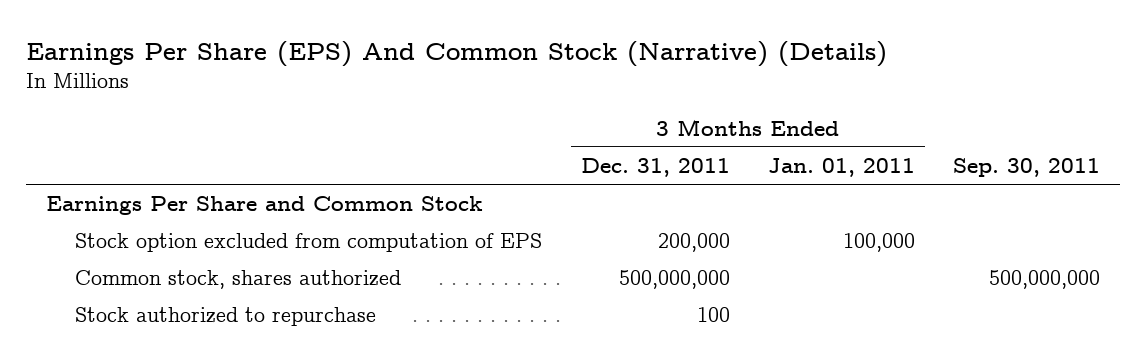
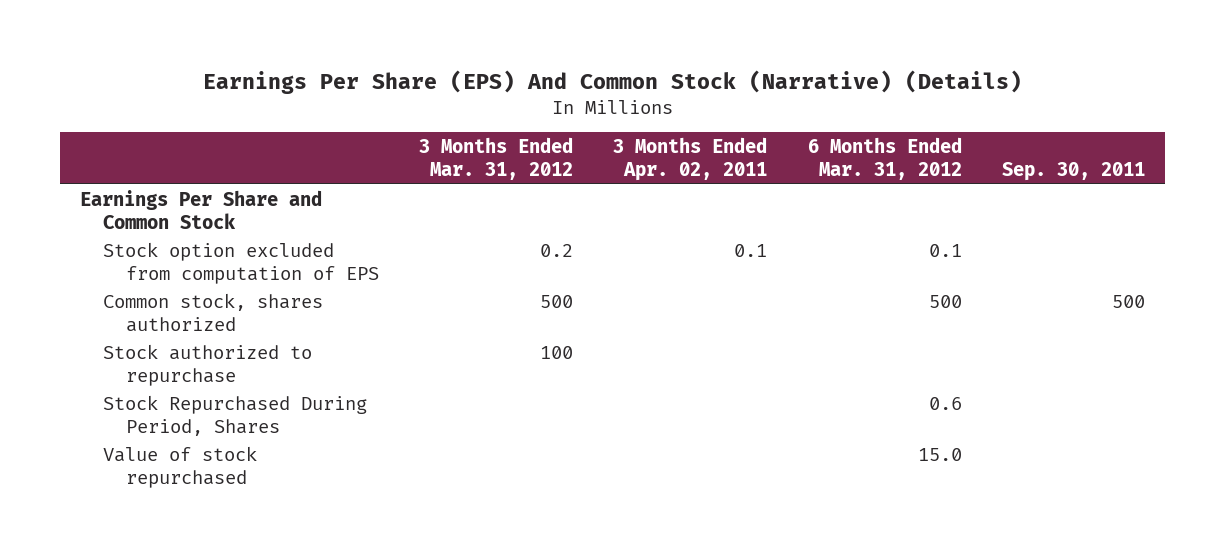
- | 3 Months Ended Dec. 31, 2011 | 3 Months Ended Jan. 01, 2011 | Sep. 30, 2011
+ | 3 Months Ended Mar. 31, 2012 | 3 Months Ended Apr. 02, 2011 | 6 Months Ended Mar. 31, 2012 | Sep. 30, 2011
- Common stock, shares authorized | 500,000,000 | | 500,000,000
+ Common stock, shares authorized | 500 | | 500 | 500
+ Stock Repurchased During Period, Shares | | | 0.6 |
+ Value of stock repurchased | | | 15.0 |

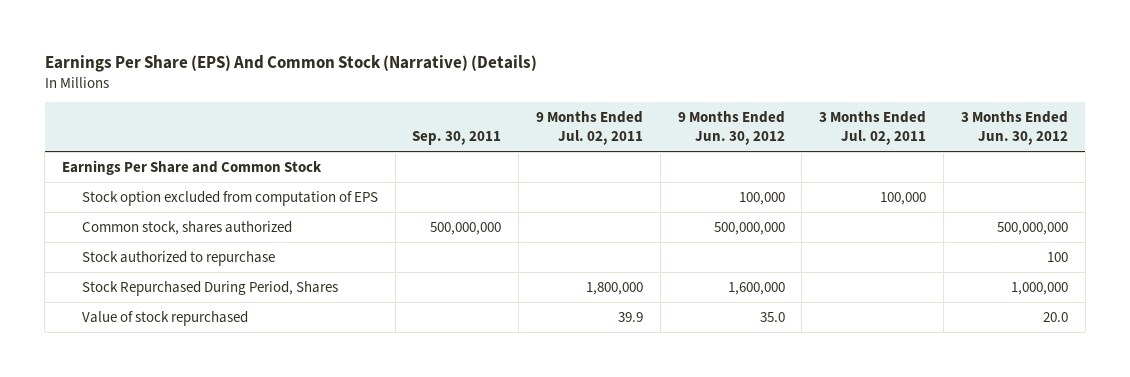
- | 3 Months Ended Mar. 31, 2012 | 3 Months Ended Apr. 02, 2011 | 6 Months Ended Mar. 31, 2012 | Sep. 30, 2011
+ | Sep. 30, 2011 | 9 Months Ended Jul. 02, 2011 | 9 Months Ended Jun. 30, 2012 | 3 Months Ended Jul. 02, 2011 | 3 Months Ended Jun. 30, 2012
- Common stock, shares authorized | 500 | | 500 | 500
+ Common stock, shares authorized | 500,000,000 | | 500,000,000 | | 500,000,000

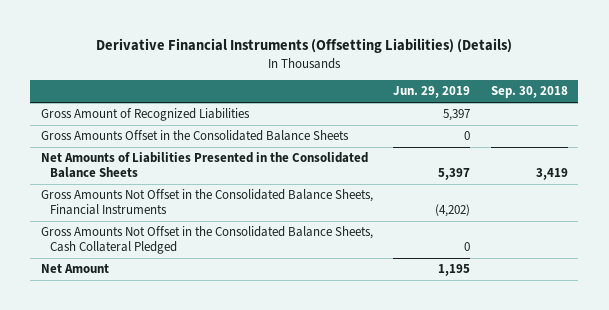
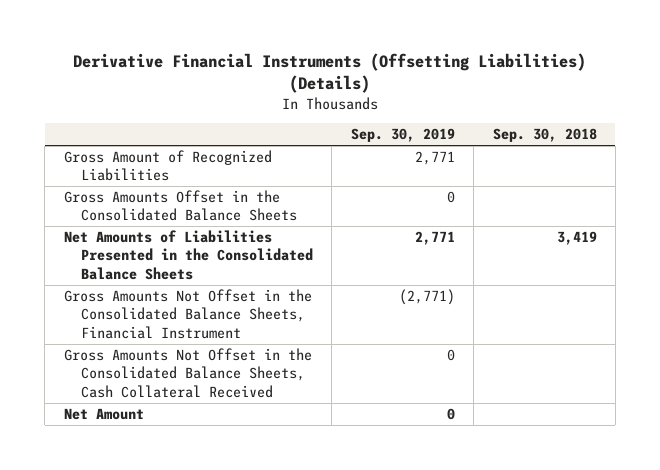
- | Jun. 29, 2019 | Sep. 30, 2018
+ | Sep. 30, 2019 | Sep. 30, 2018
- Gross Amounts Not Offset in the Consolidated Balance Sheets, Financial Instruments | (4,202) |
- Gross Amounts Not Offset in the Consolidated Balance Sheets, Cash Collateral Pledged | 0 |
+ Gross Amounts Not Offset in the Consolidated Balance Sheets, Financial Instrument | (2,771) |
+ Gross Amounts Not Offset in the Consolidated Balance Sheets, Cash Collateral Received | 0 |

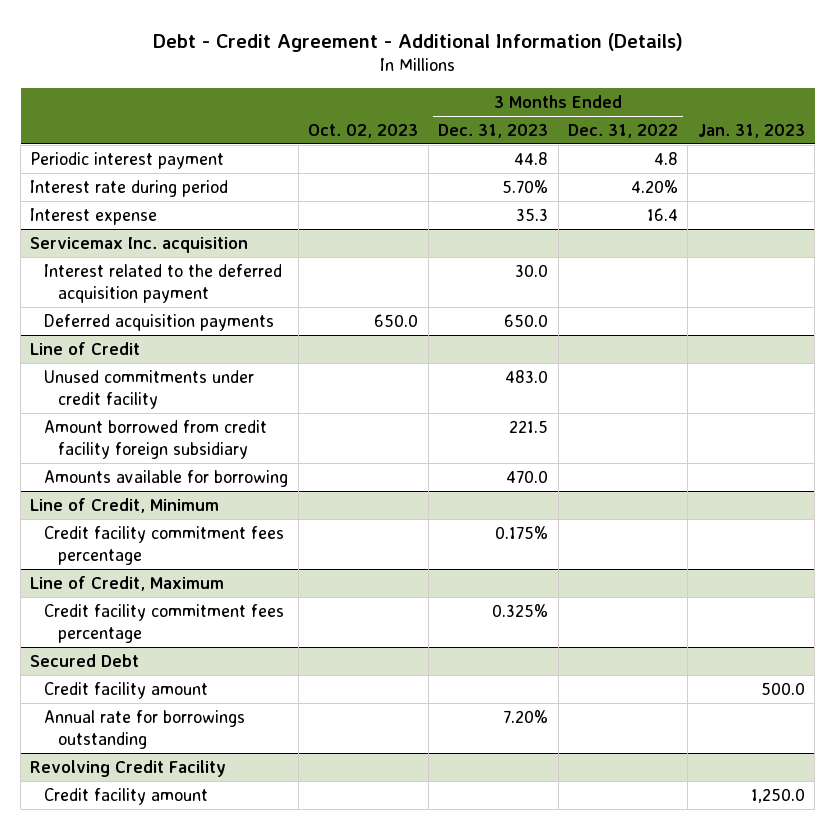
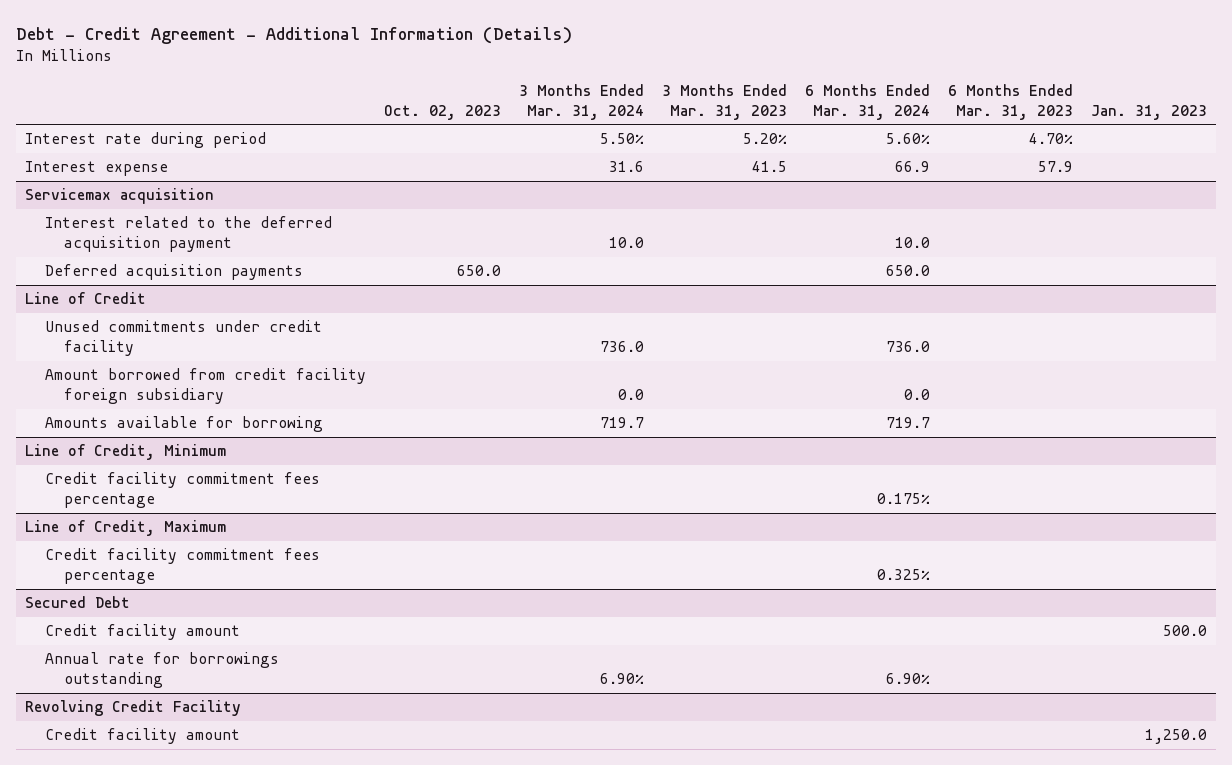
- | Oct. 02, 2023 | 3 Months Ended Dec. 31, 2023 | 3 Months Ended Dec. 31, 2022 | Jan. 31, 2023
+ | Oct. 02, 2023 | 3 Months Ended Mar. 31, 2024 | 3 Months Ended Mar. 31, 2023 | 6 Months Ended Mar. 31, 2024 | 6 Months Ended Mar. 31, 2023 | Jan. 31, 2023
- Periodic interest payment | | 44.8 | 4.8 |
- Servicemax Inc. acquisition
+ Servicemax acquisition

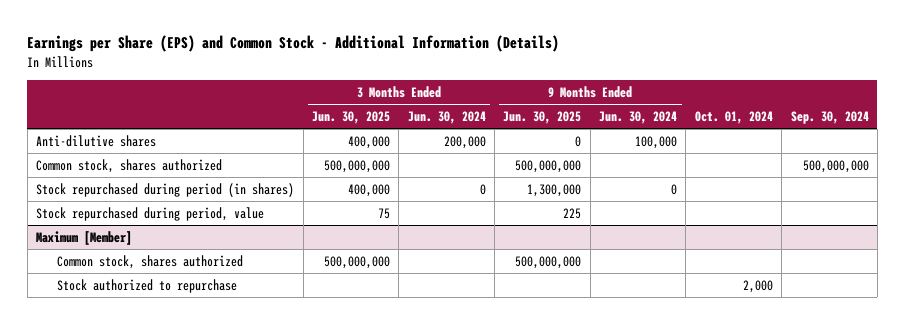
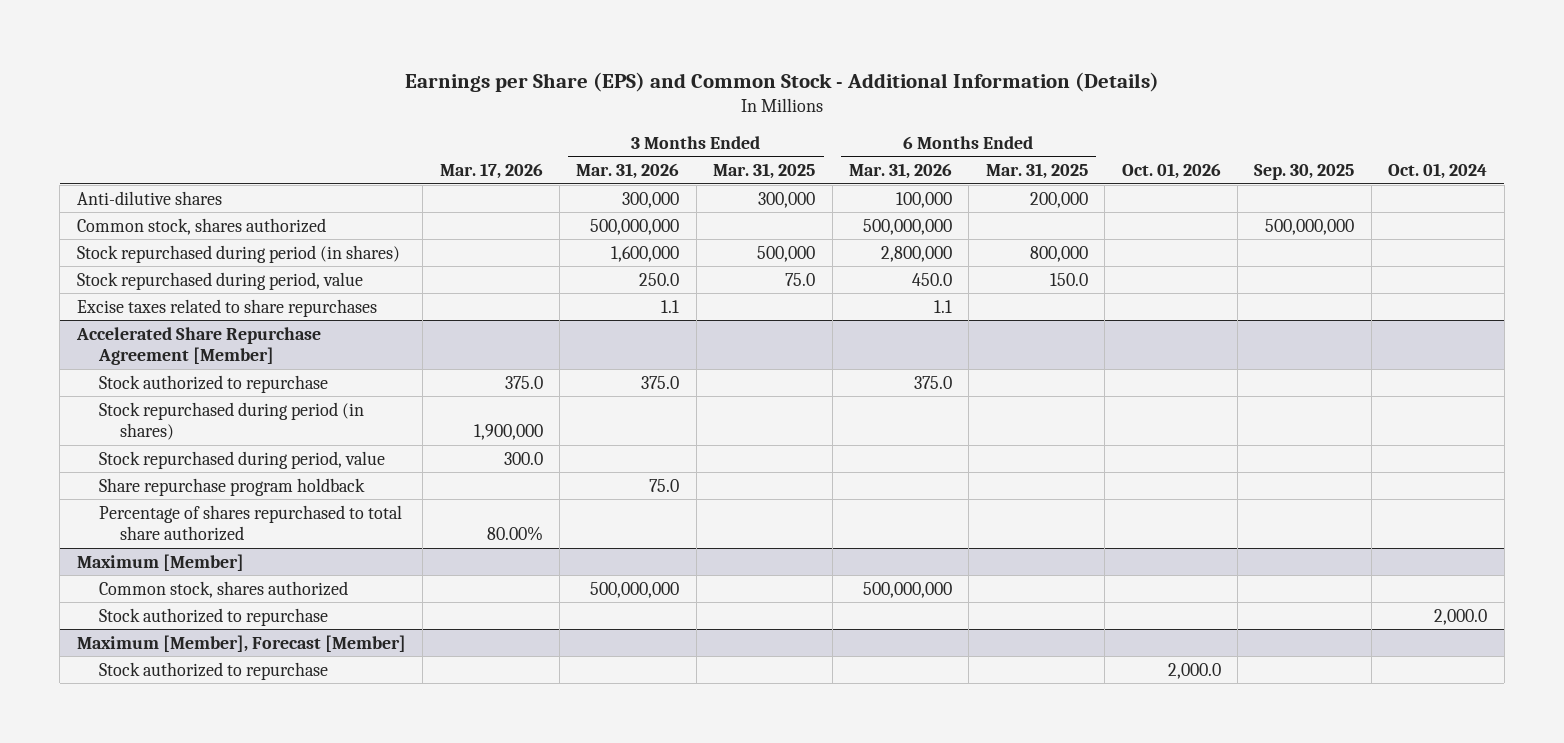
- | 3 Months Ended Jun. 30, 2025 | 3 Months Ended Jun. 30, 2024 | 9 Months Ended Jun. 30, 2025 | 9 Months Ended Jun. 30, 2024 | Oct. 01, 2024 | Sep. 30, 2024
+ | Mar. 17, 2026 | 3 Months Ended Mar. 31, 2026 | 3 Months Ended Mar. 31, 2025 | 6 Months Ended Mar. 31, 2026 | 6 Months Ended Mar. 31, 2025 | Oct. 01, 2026 | Sep. 30, 2025 | Oct. 01, 2024
+ Excise taxes related to share repurchases | | 1.1 | | 1.1 | | | |
+ Accelerated Share Repurchase Agreement [Member]
+ Stock authorized to repurchase | 375.0 | 375.0 | | 375.0 | | | |
+ Stock repurchased during period (in shares) | 1,900,000 | | | | | | |
+ Stock repurchased during period, value | 300.0 | | | | | | |
+ Share repurchase program holdback | | 75.0 | | | | | |
+ Percentage of shares repurchased to total share authorized | 80.00% | | | | | | |
@ Maximum [Member]
- Stock authorized to repurchase | | | | | 2,000 |
+ Stock authorized to repurchase | | | | | | | | 2,000.0
+ Maximum [Member], Forecast [Member]
+ Stock authorized to repurchase | | | | | | 2,000.0 | |

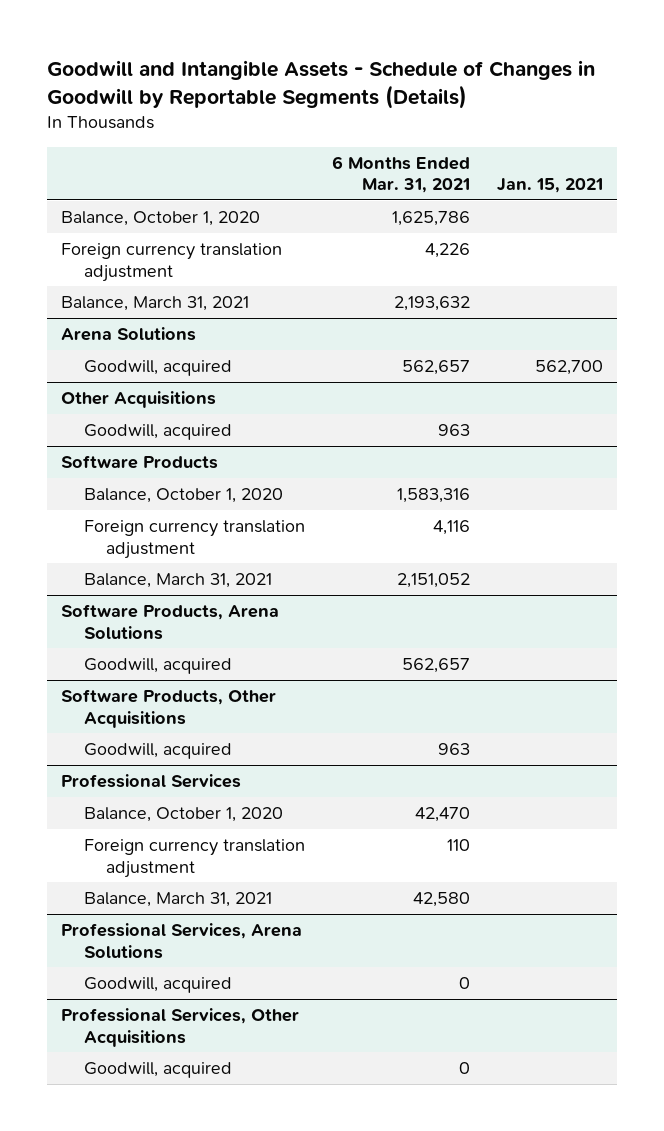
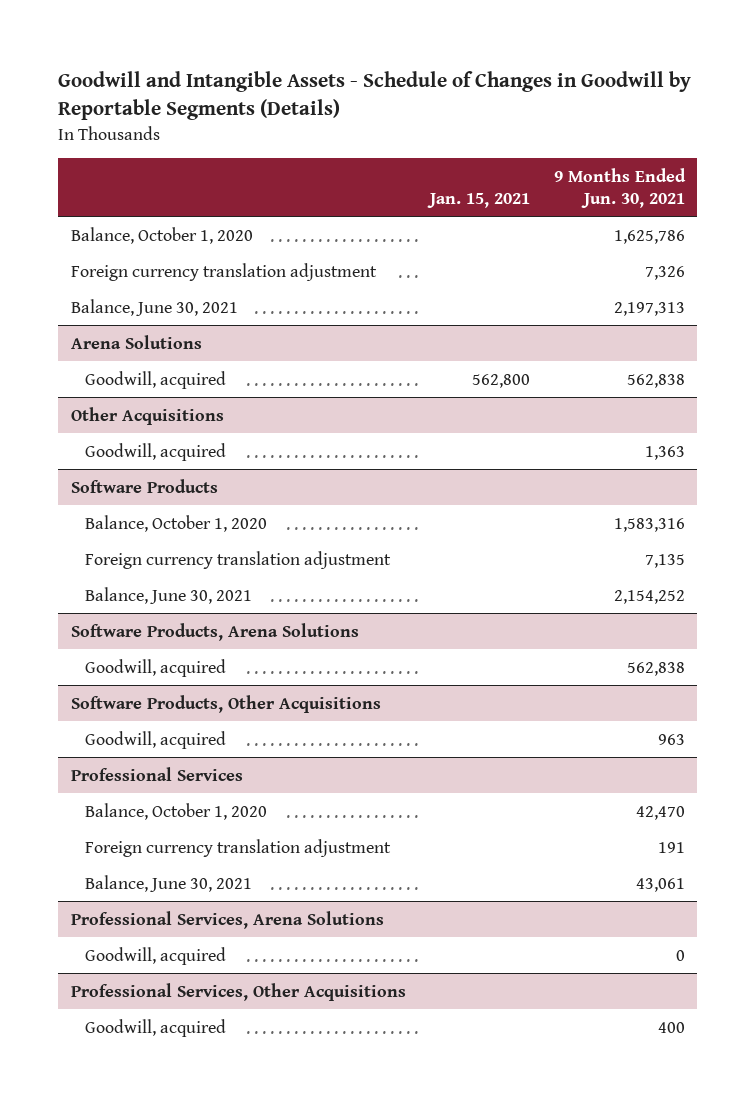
- | 6 Months Ended Mar. 31, 2021 | Jan. 15, 2021
+ | Jan. 15, 2021 | 9 Months Ended Jun. 30, 2021
- Balance, March 31, 2021 | 2,193,632 |
+ Balance, June 30, 2021 | | 2,197,313
@ Arena Solutions
- Goodwill, acquired | 562,657 | 562,700
+ Goodwill, acquired | 562,800 | 562,838
@ Software Products
- Balance, March 31, 2021 | 2,151,052 |
+ Balance, June 30, 2021 | | 2,154,252
@ Professional Services
- Balance, March 31, 2021 | 42,580 |
+ Balance, June 30, 2021 | | 43,061

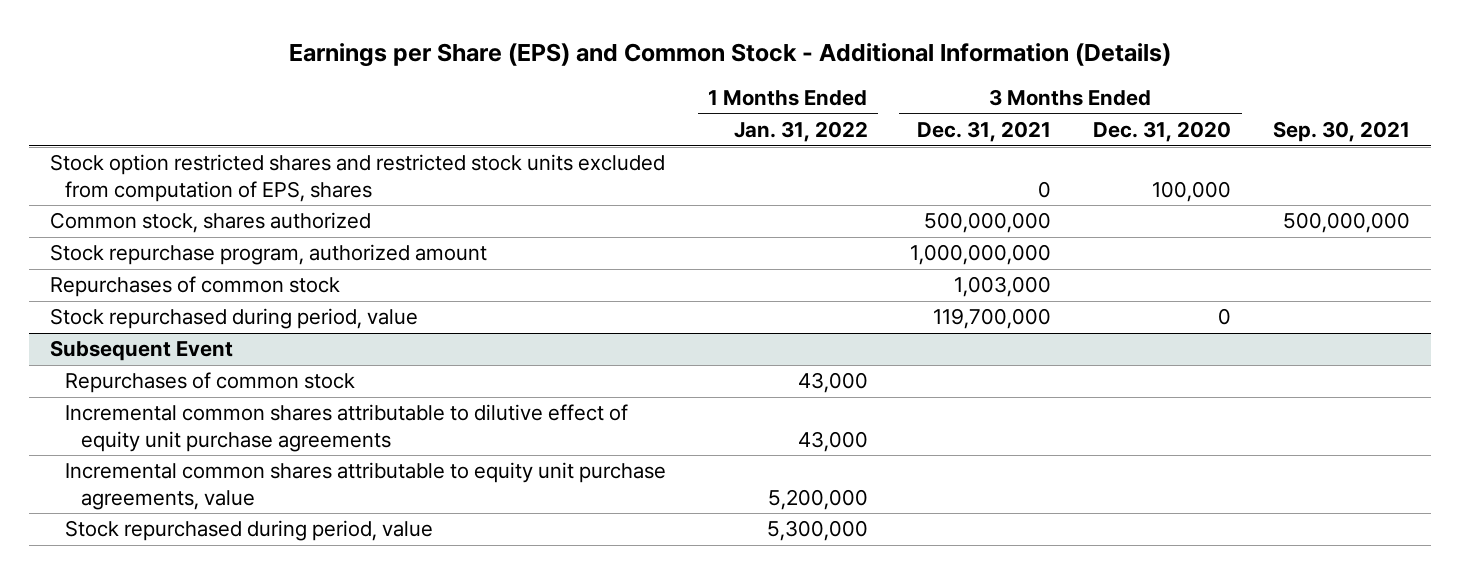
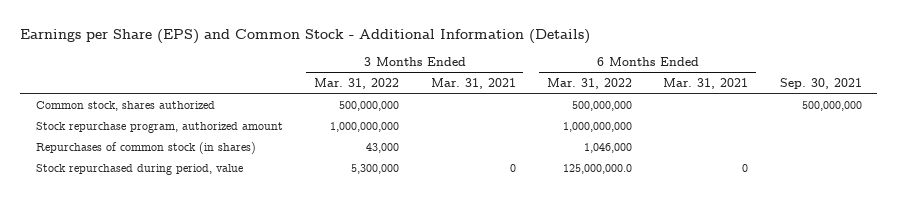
- | 1 Months Ended Jan. 31, 2022 | 3 Months Ended Dec. 31, 2021 | 3 Months Ended Dec. 31, 2020 | Sep. 30, 2021
+ | 3 Months Ended Mar. 31, 2022 | 3 Months Ended Mar. 31, 2021 | 6 Months Ended Mar. 31, 2022 | 6 Months Ended Mar. 31, 2021 | Sep. 30, 2021
- Stock option restricted shares and restricted stock units excluded from computation of EPS, shares | | 0 | 100,000 |
- Repurchases of common stock | | 1,003,000 | |
+ Repurchases of common stock (in shares) | 43,000 | | 1,046,000 | |
- Subsequent Event
- Repurchases of common stock | 43,000 | | |
- Incremental common shares attributable to dilutive effect of equity unit purchase agreements | 43,000 | | |
- Incremental common shares attributable to equity unit purchase agreements, value | 5,200,000 | | |
- Stock repurchased during period, value | 5,300,000 | | |

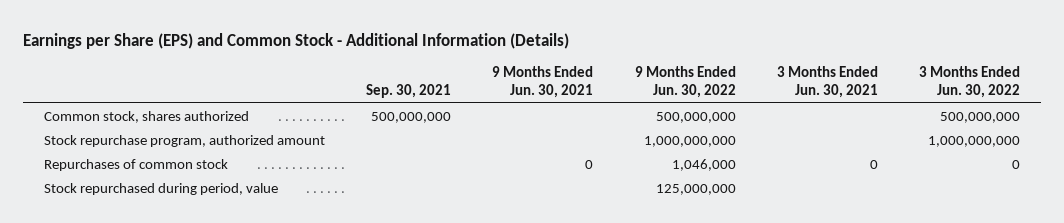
- | 3 Months Ended Mar. 31, 2022 | 3 Months Ended Mar. 31, 2021 | 6 Months Ended Mar. 31, 2022 | 6 Months Ended Mar. 31, 2021 | Sep. 30, 2021
+ | Sep. 30, 2021 | 9 Months Ended Jun. 30, 2021 | 9 Months Ended Jun. 30, 2022 | 3 Months Ended Jun. 30, 2021 | 3 Months Ended Jun. 30, 2022
- Repurchases of common stock (in shares) | 43,000 | | 1,046,000 | |
+ Repurchases of common stock | | 0 | 1,046,000 | 0 | 0

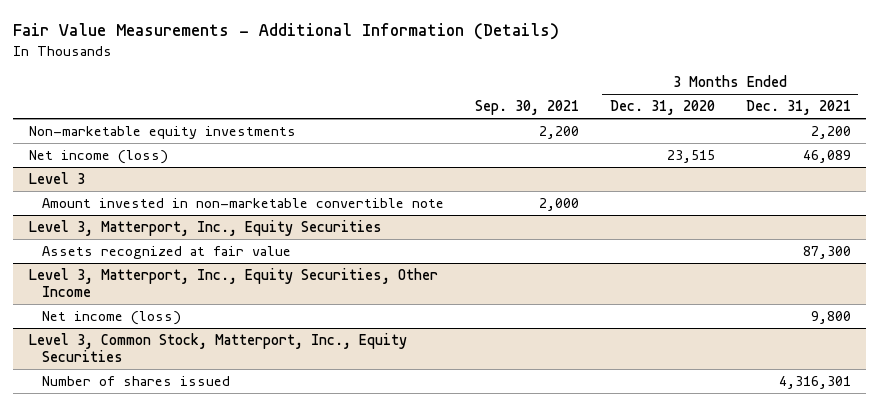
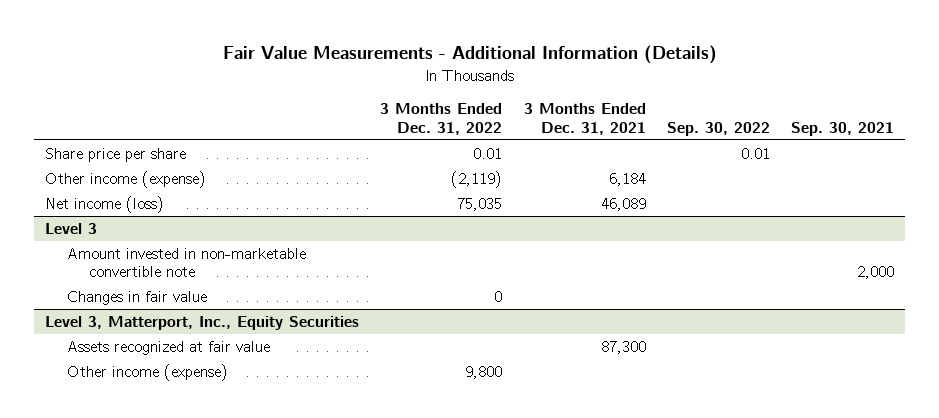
- | Sep. 30, 2021 | 3 Months Ended Dec. 31, 2020 | 3 Months Ended Dec. 31, 2021
+ | 3 Months Ended Dec. 31, 2022 | 3 Months Ended Dec. 31, 2021 | Sep. 30, 2022 | Sep. 30, 2021
- Non-marketable equity investments | 2,200 | | 2,200
+ Share price per share | 0.01 | | 0.01 |
+ Other income (expense) | (2,119) | 6,184 | |
@ Level 3
+ Changes in fair value | 0 | | |
- Level 3, Matterport, Inc., Equity Securities, Other Income
- Net income (loss) | | | 9,800
- Level 3, Common Stock, Matterport, Inc., Equity Securities
- Number of shares issued | | | 4,316,301
@ Level 3, Matterport, Inc., Equity Securities
+ Other income (expense) | 9,800 | | |

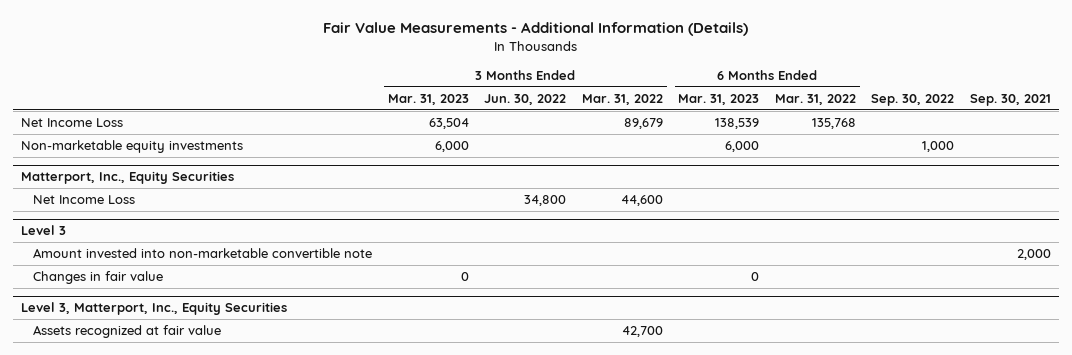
- | 3 Months Ended Dec. 31, 2022 | 3 Months Ended Dec. 31, 2021 | Sep. 30, 2022 | Sep. 30, 2021
+ | 3 Months Ended Mar. 31, 2023 | 3 Months Ended Jun. 30, 2022 | 3 Months Ended Mar. 31, 2022 | 6 Months Ended Mar. 31, 2023 | 6 Months Ended Mar. 31, 2022 | Sep. 30, 2022 | Sep. 30, 2021
- Share price per share | 0.01 | | 0.01 |
- Other income (expense) | (2,119) | 6,184 | |
- Net income (loss) | 75,035 | 46,089 | |
+ Net Income Loss | 63,504 | | 89,679 | 138,539 | 135,768 | |
+ Non-marketable equity investments | 6,000 | | | 6,000 | | 1,000 |
+ Matterport, Inc., Equity Securities
+ Net Income Loss | | 34,800 | 44,600 | | | |
@ Level 3
- Amount invested in non-marketable convertible note | | | | 2,000
+ Amount invested into non-marketable convertible note | | | | | | | 2,000
@ Level 3, Matterport, Inc., Equity Securities
- Other income (expense) | 9,800 | | |

